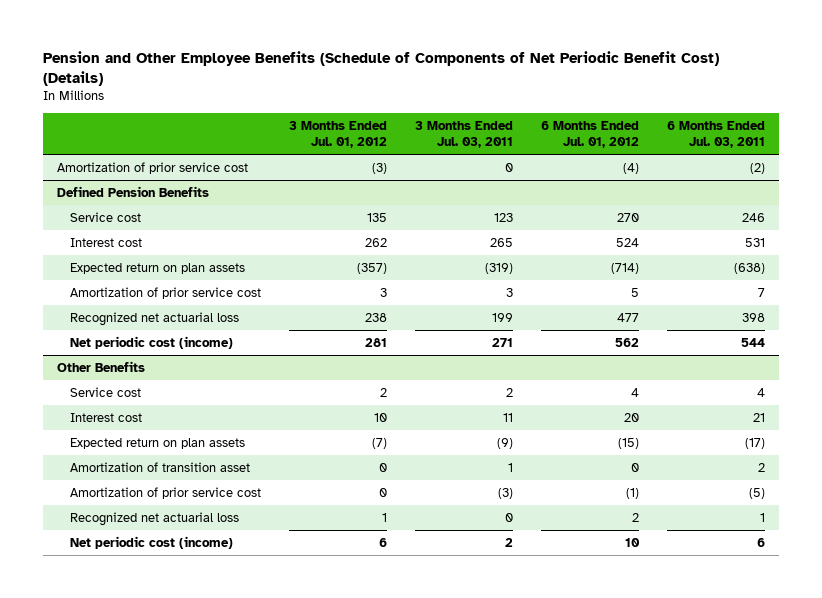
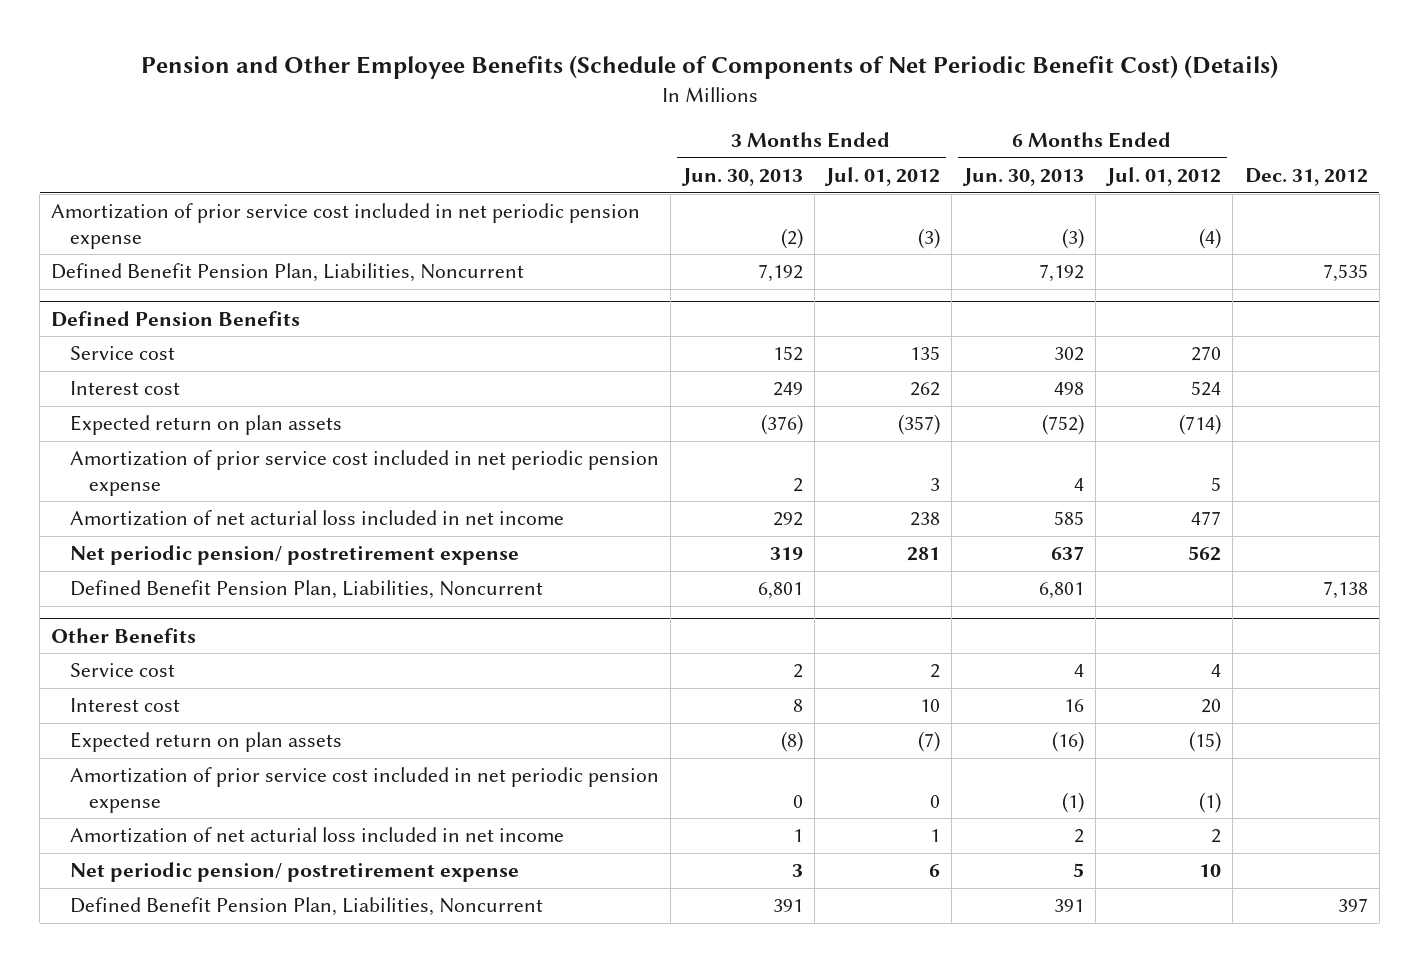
- | 3 Months Ended Jul. 01, 2012 | 3 Months Ended Jul. 03, 2011 | 6 Months Ended Jul. 01, 2012 | 6 Months Ended Jul. 03, 2011
+ | 3 Months Ended Jun. 30, 2013 | 3 Months Ended Jul. 01, 2012 | 6 Months Ended Jun. 30, 2013 | 6 Months Ended Jul. 01, 2012 | Dec. 31, 2012
- Amortization of prior service cost | (3) | 0 | (4) | (2)
+ Amortization of prior service cost included in net periodic pension expense | (2) | (3) | (3) | (4) |
+ Defined Benefit Pension Plan, Liabilities, Noncurrent | 7,192 | | 7,192 | | 7,535
@ Defined Pension Benefits
- Amortization of prior service cost | 3 | 3 | 5 | 7
- Recognized net actuarial loss | 238 | 199 | 477 | 398
- Net periodic cost (income) | 281 | 271 | 562 | 544
+ Amortization of prior service cost included in net periodic pension expense | 2 | 3 | 4 | 5 |
+ Amortization of net acturial loss included in net income | 292 | 238 | 585 | 477 |
+ Net periodic pension/ postretirement expense | 319 | 281 | 637 | 562 |
+ Defined Benefit Pension Plan, Liabilities, Noncurrent | 6,801 | | 6,801 | | 7,138
@ Other Benefits
- Amortization of transition asset | 0 | 1 | 0 | 2
- Amortization of prior service cost | 0 | (3) | (1) | (5)
- Recognized net actuarial loss | 1 | 0 | 2 | 1
- Net periodic cost (income) | 6 | 2 | 10 | 6
+ Amortization of prior service cost included in net periodic pension expense | 0 | 0 | (1) | (1) |
+ Amortization of net acturial loss included in net income | 1 | 1 | 2 | 2 |
+ Net periodic pension/ postretirement expense | 3 | 6 | 5 | 10 |
+ Defined Benefit Pension Plan, Liabilities, Noncurrent | 391 | | 391 | | 397

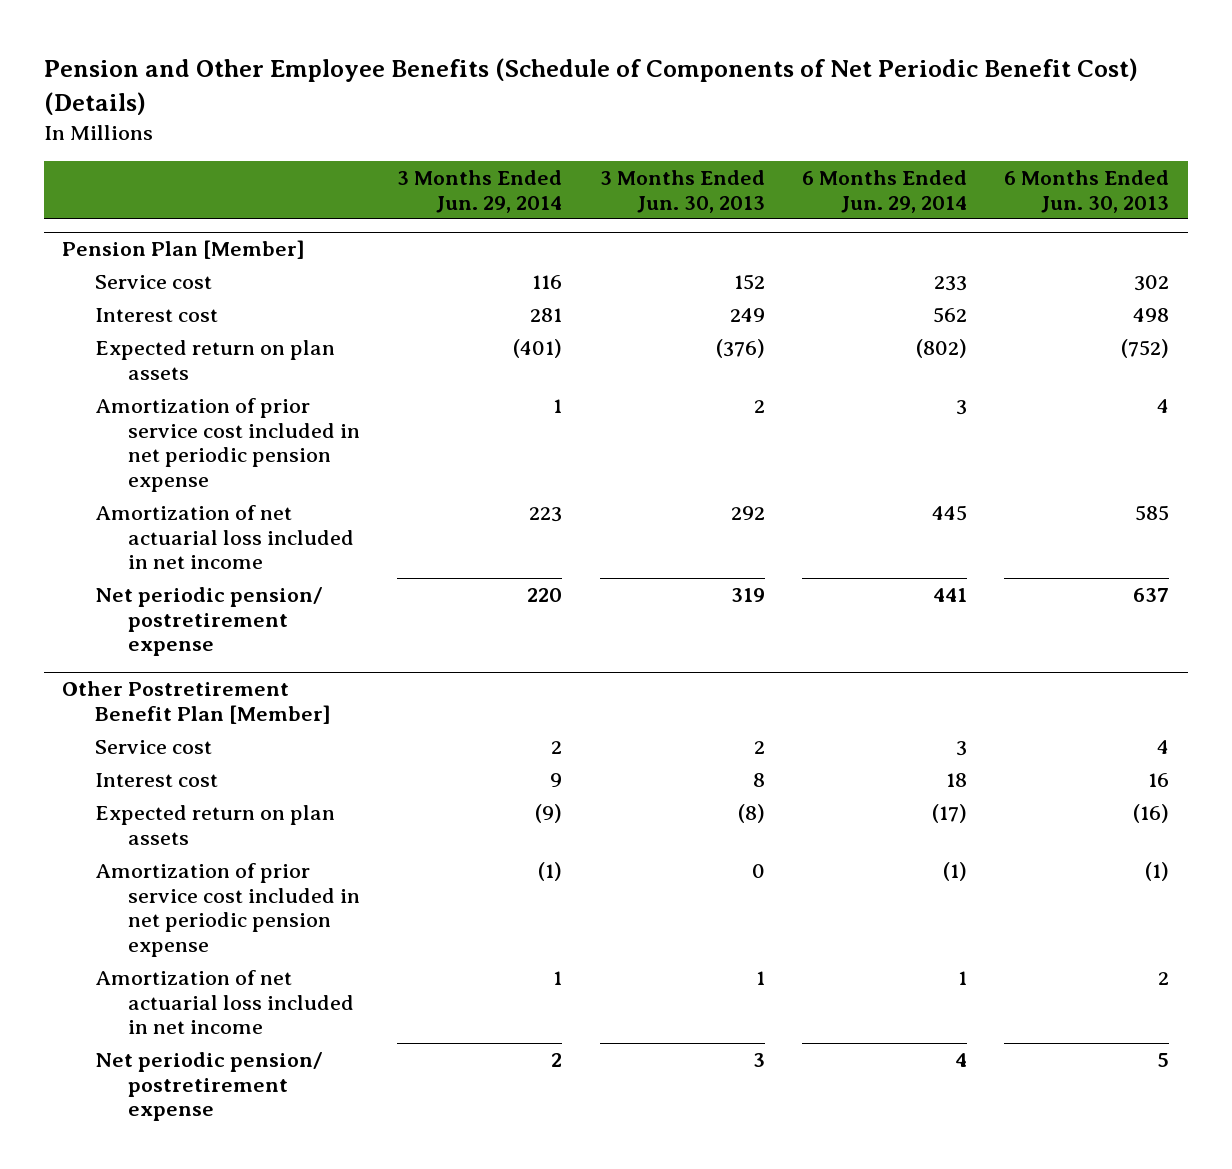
- | 3 Months Ended Jun. 30, 2013 | 3 Months Ended Jul. 01, 2012 | 6 Months Ended Jun. 30, 2013 | 6 Months Ended Jul. 01, 2012 | Dec. 31, 2012
+ | 3 Months Ended Jun. 29, 2014 | 3 Months Ended Jun. 30, 2013 | 6 Months Ended Jun. 29, 2014 | 6 Months Ended Jun. 30, 2013
- Amortization of prior service cost included in net periodic pension expense | (2) | (3) | (3) | (4) |
- Defined Benefit Pension Plan, Liabilities, Noncurrent | 7,192 | | 7,192 | | 7,535
- Defined Pension Benefits
+ Pension Plan [Member]
- Amortization of net acturial loss included in net income | 292 | 238 | 585 | 477 |
+ Amortization of net actuarial loss included in net income | 223 | 292 | 445 | 585
- Defined Benefit Pension Plan, Liabilities, Noncurrent | 6,801 | | 6,801 | | 7,138
- Other Benefits
+ Other Postretirement Benefit Plan [Member]
- Amortization of net acturial loss included in net income | 1 | 1 | 2 | 2 |
+ Amortization of net actuarial loss included in net income | 1 | 1 | 1 | 2
- Defined Benefit Pension Plan, Liabilities, Noncurrent | 391 | | 391 | | 397

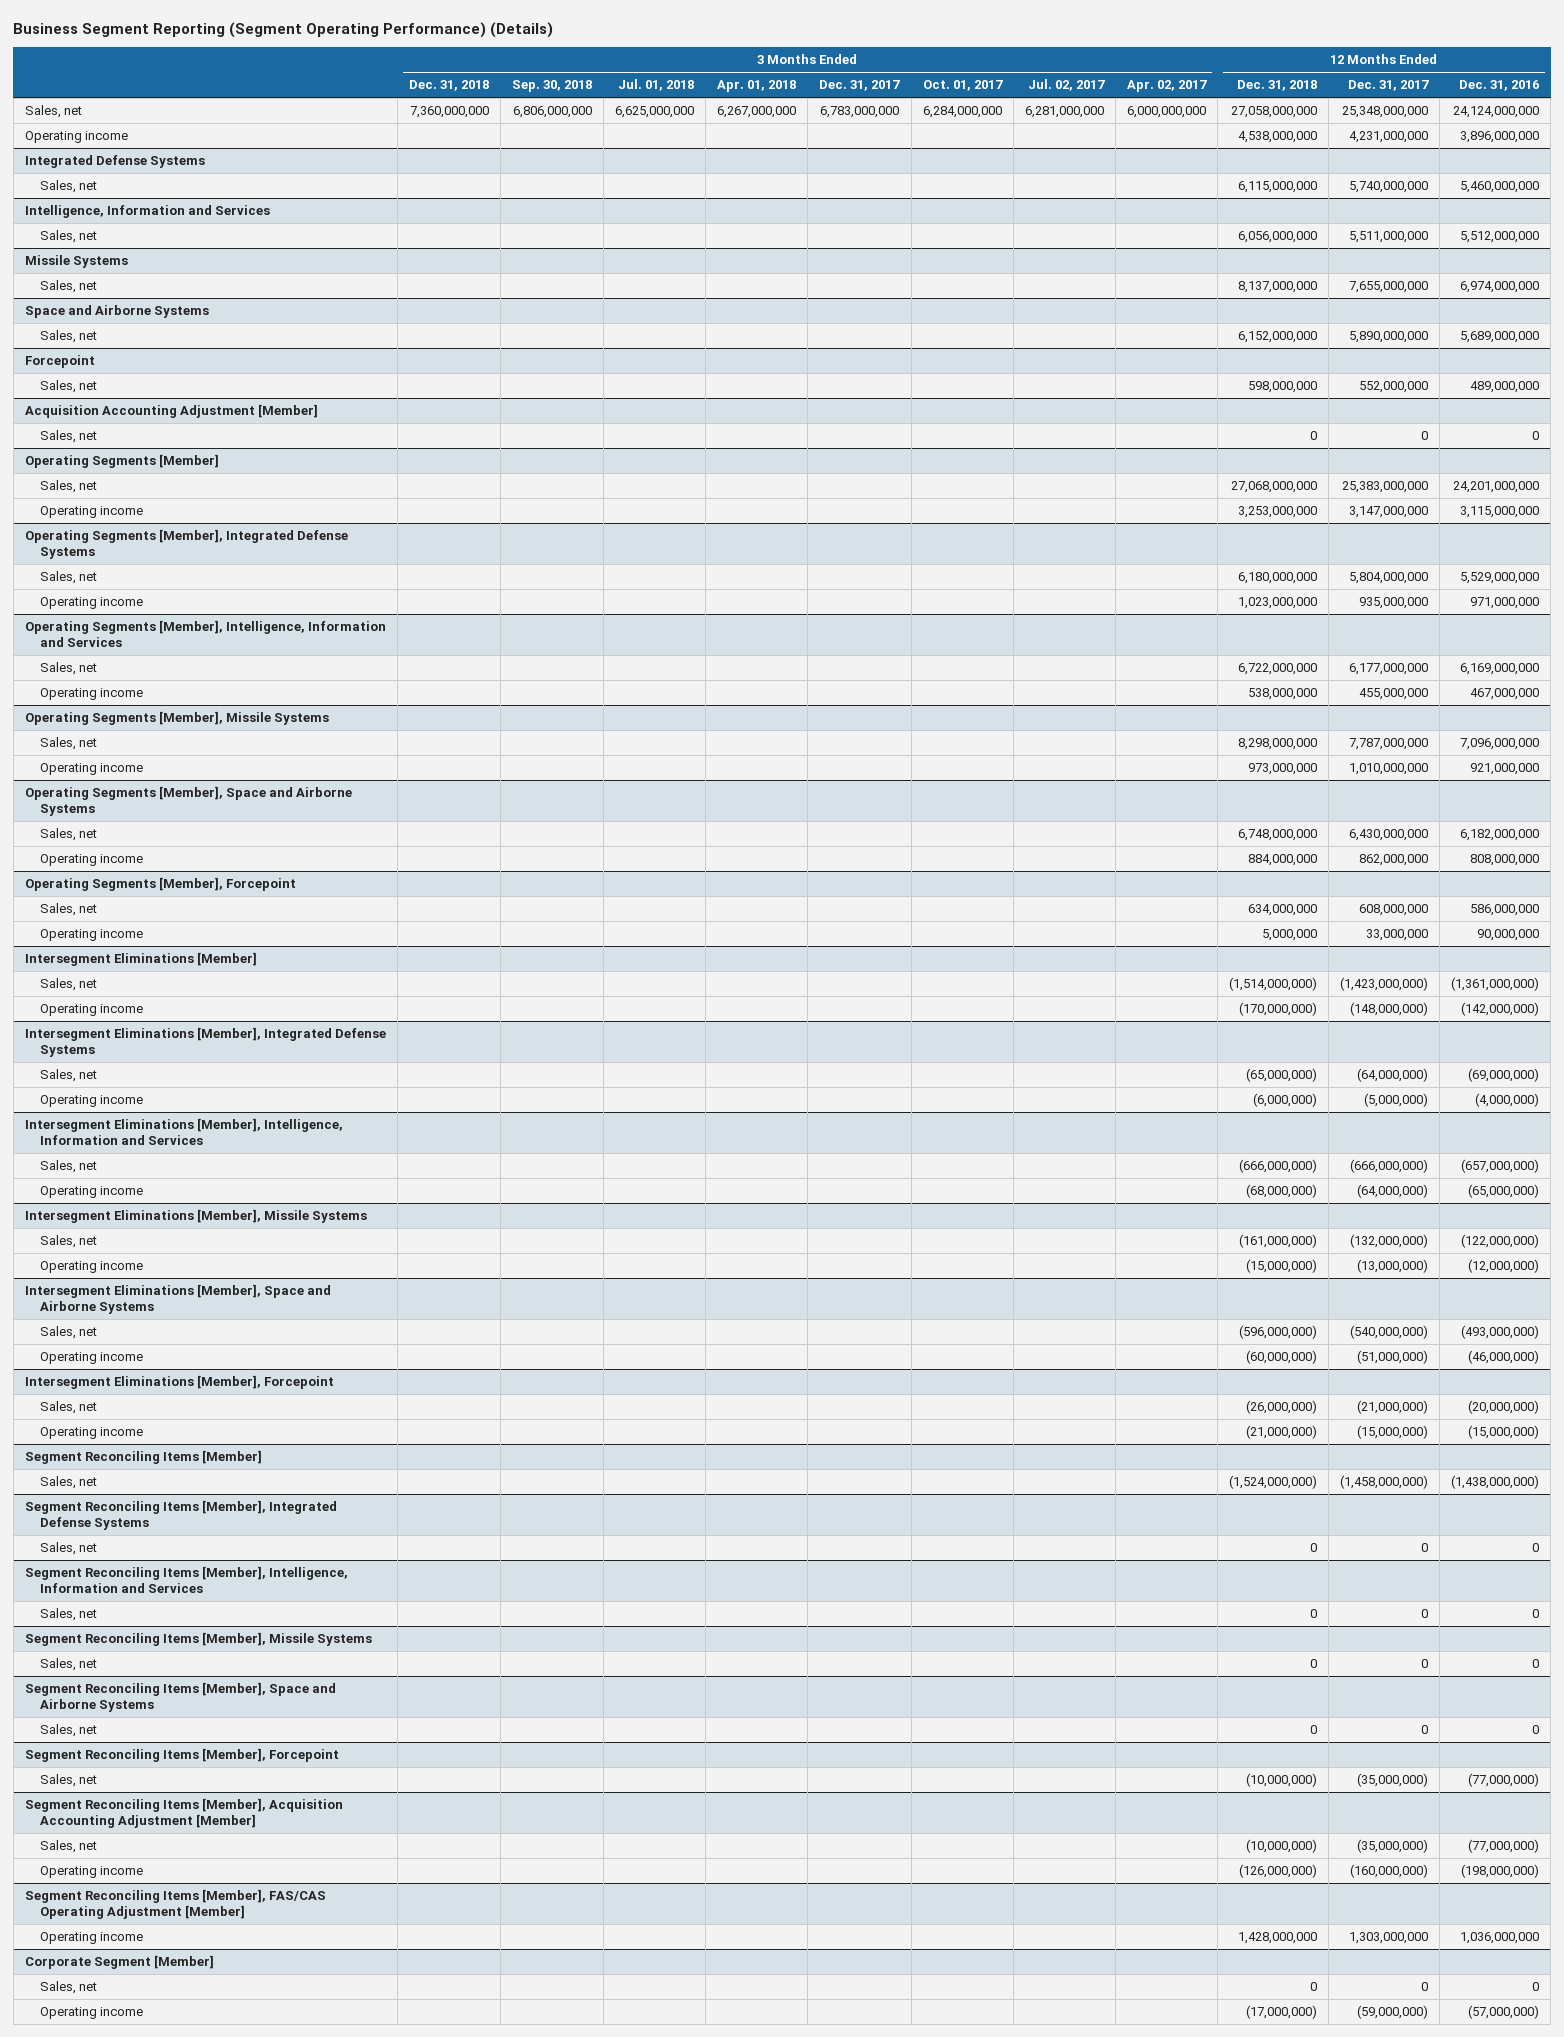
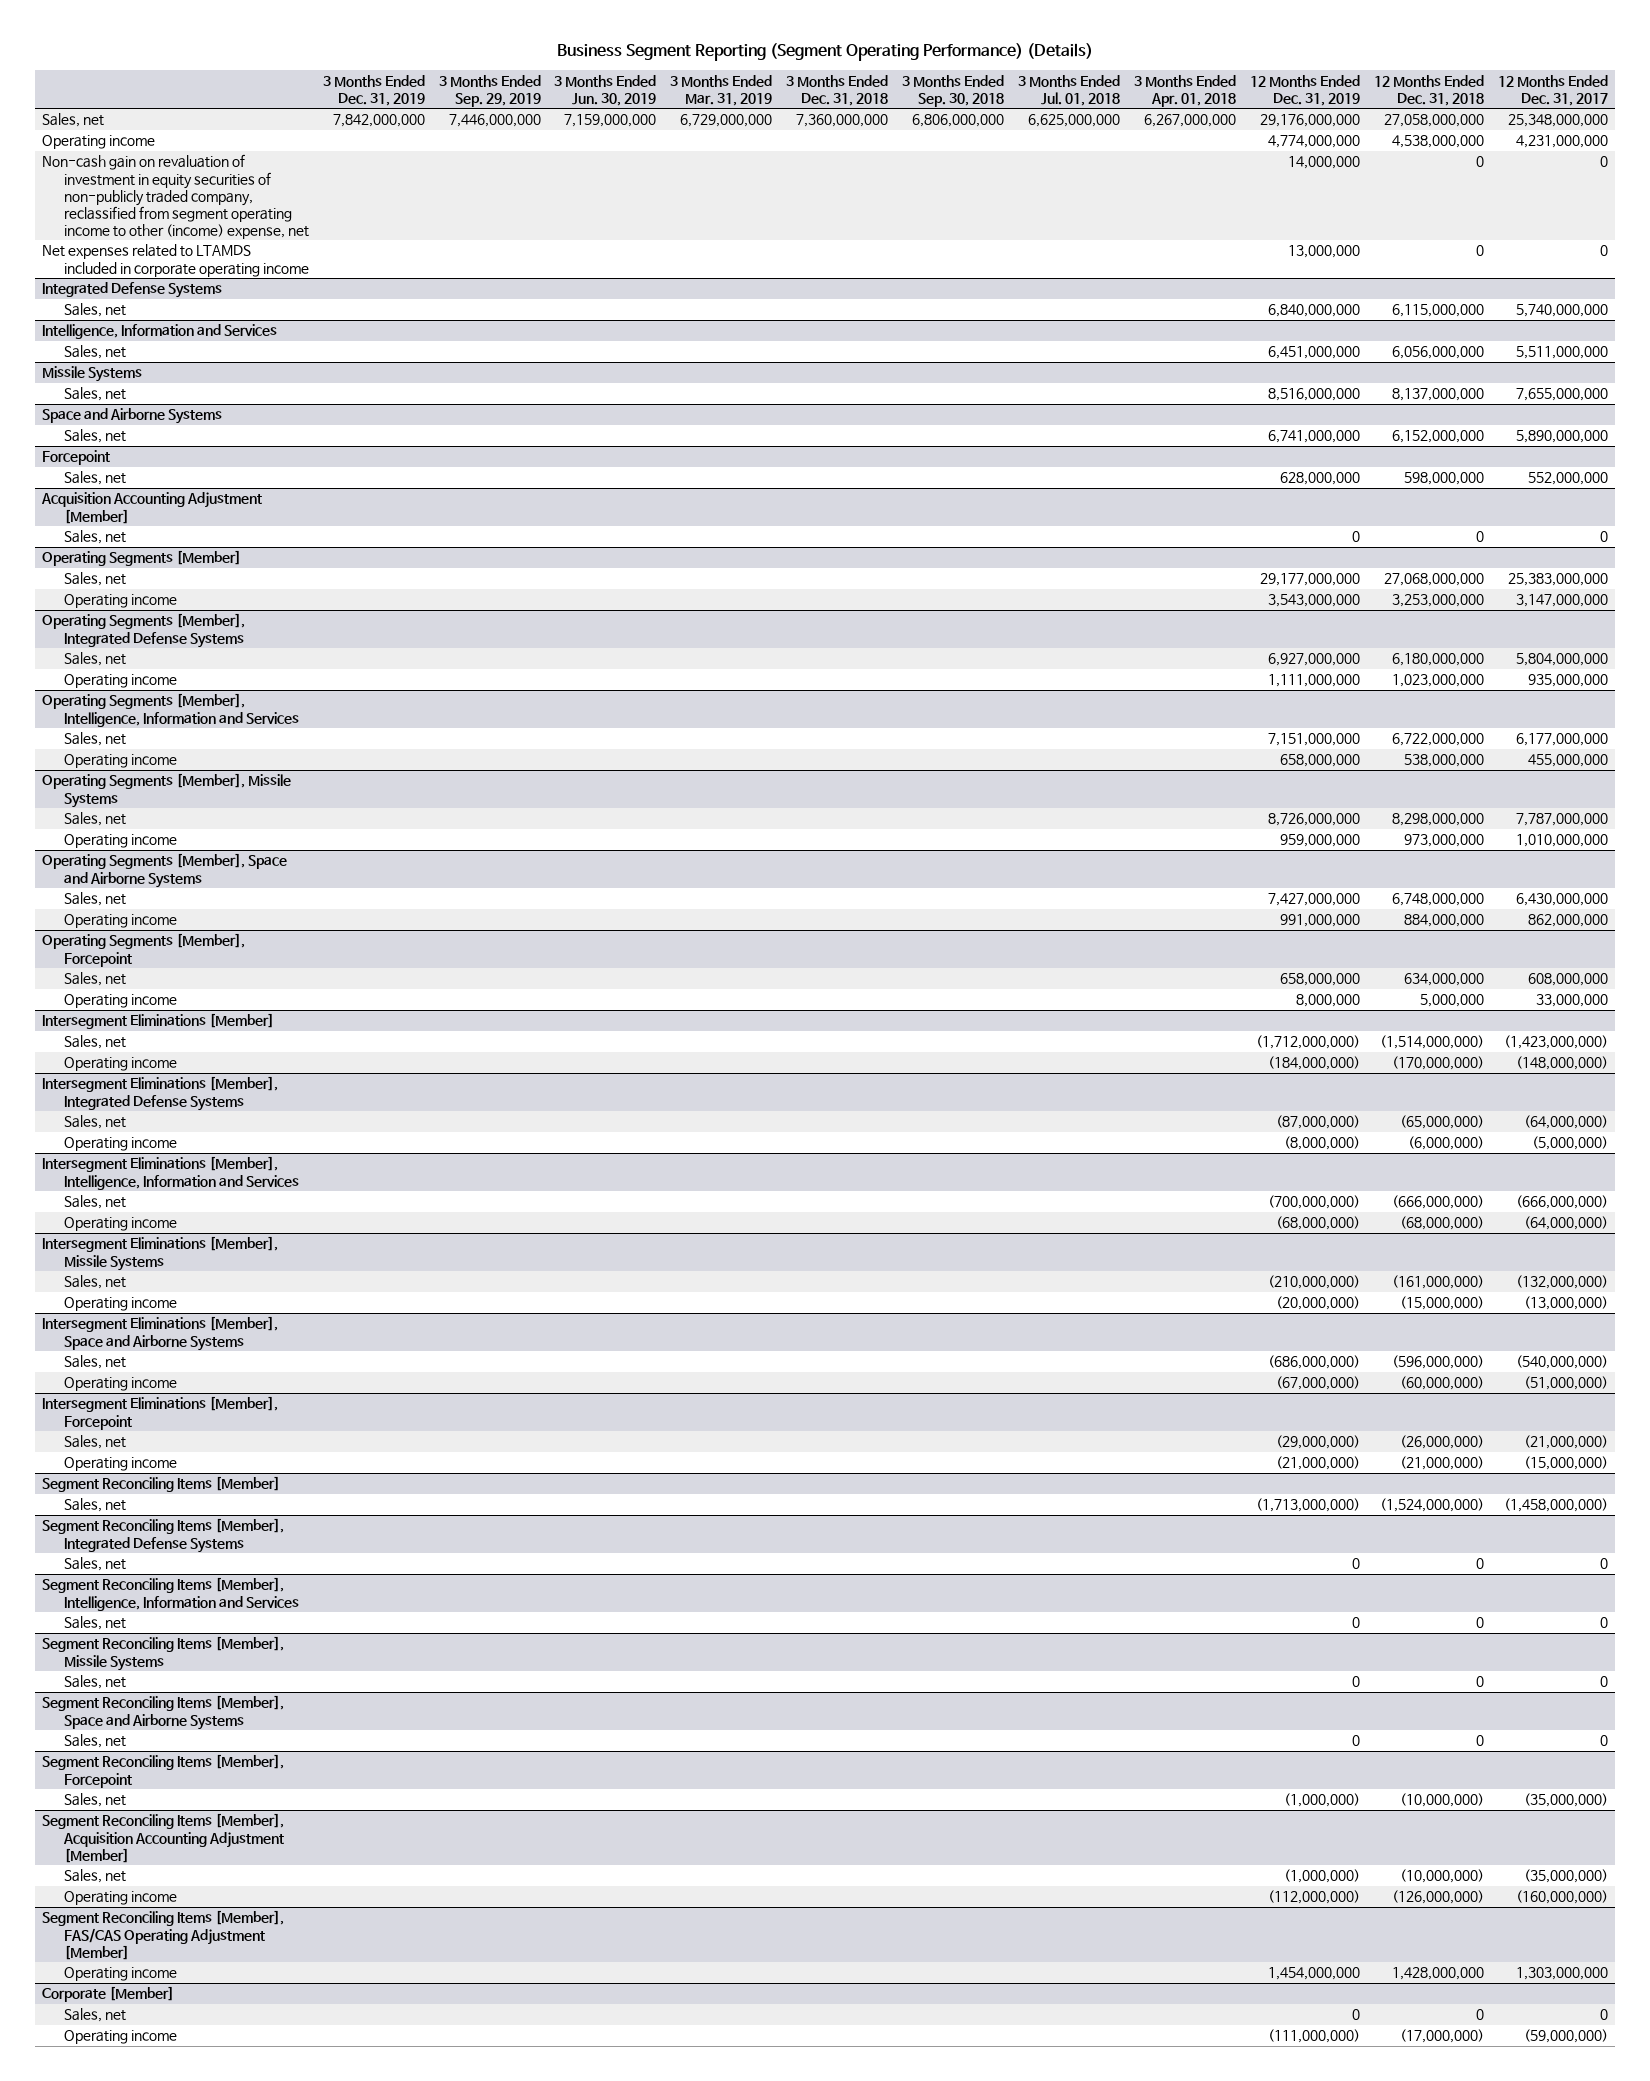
- | 3 Months Ended Dec. 31, 2018 | 3 Months Ended Sep. 30, 2018 | 3 Months Ended Jul. 01, 2018 | 3 Months Ended Apr. 01, 2018 | 3 Months Ended Dec. 31, 2017 | 3 Months Ended Oct. 01, 2017 | 3 Months Ended Jul. 02, 2017 | 3 Months Ended Apr. 02, 2017 | 12 Months Ended Dec. 31, 2018 | 12 Months Ended Dec. 31, 2017 | 12 Months Ended Dec. 31, 2016
+ | 3 Months Ended Dec. 31, 2019 | 3 Months Ended Sep. 29, 2019 | 3 Months Ended Jun. 30, 2019 | 3 Months Ended Mar. 31, 2019 | 3 Months Ended Dec. 31, 2018 | 3 Months Ended Sep. 30, 2018 | 3 Months Ended Jul. 01, 2018 | 3 Months Ended Apr. 01, 2018 | 12 Months Ended Dec. 31, 2019 | 12 Months Ended Dec. 31, 2018 | 12 Months Ended Dec. 31, 2017
+ Non-cash gain on revaluation of investment in equity securities of non-publicly traded company, reclassified from segment operating income to other (income) expense, net | | | | | | | | | 14,000,000 | 0 | 0
+ Net expenses related to LTAMDS included in corporate operating income | | | | | | | | | 13,000,000 | 0 | 0
- Corporate Segment [Member]
+ Corporate [Member]

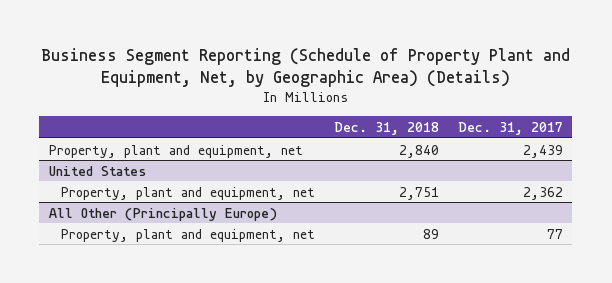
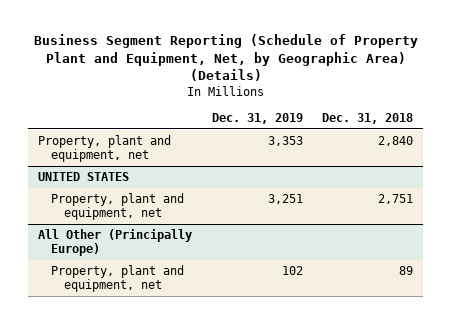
- | Dec. 31, 2018 | Dec. 31, 2017
+ | Dec. 31, 2019 | Dec. 31, 2018
- United States
+ UNITED STATES

